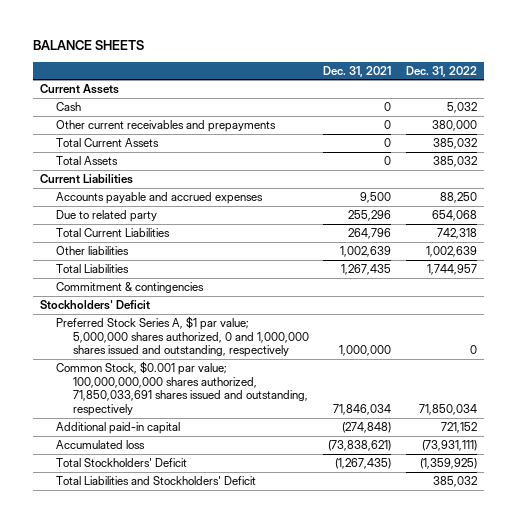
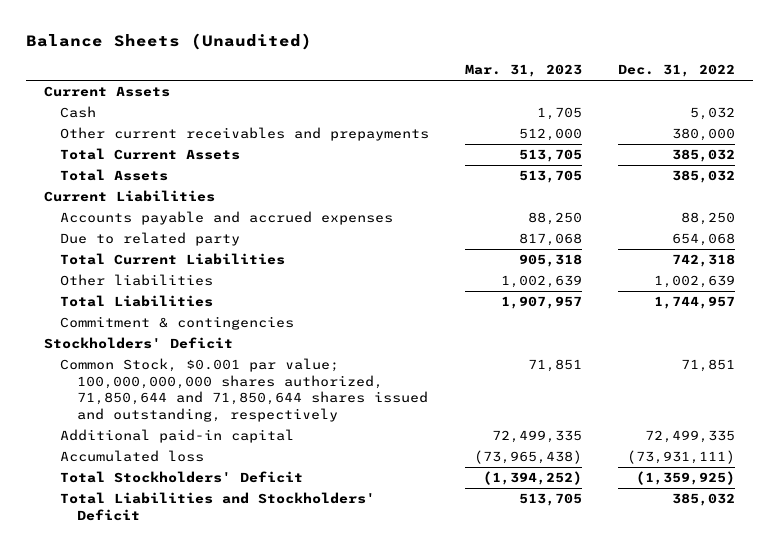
- BALANCE SHEETS
+ Balance Sheets (Unaudited)
- | Dec. 31, 2021 | Dec. 31, 2022
+ | Mar. 31, 2023 | Dec. 31, 2022
- Preferred Stock Series A, $1 par value; 5,000,000 shares authorized, 0 and 1,000,000 shares issued and outstanding, respectively | 1,000,000 | 0
- Common Stock, $0.001 par value; 100,000,000,000 shares authorized, 71,850,033,691 shares issued and outstanding, respectively | 71,846,034 | 71,850,034
- Additional paid-in capital | (274,848) | 721,152
+ Common Stock, $0.001 par value; 100,000,000,000 shares authorized, 71,850,644 and 71,850,644 shares issued and outstanding, respectively | 71,851 | 71,851
+ Additional paid-in capital | 72,499,335 | 72,499,335

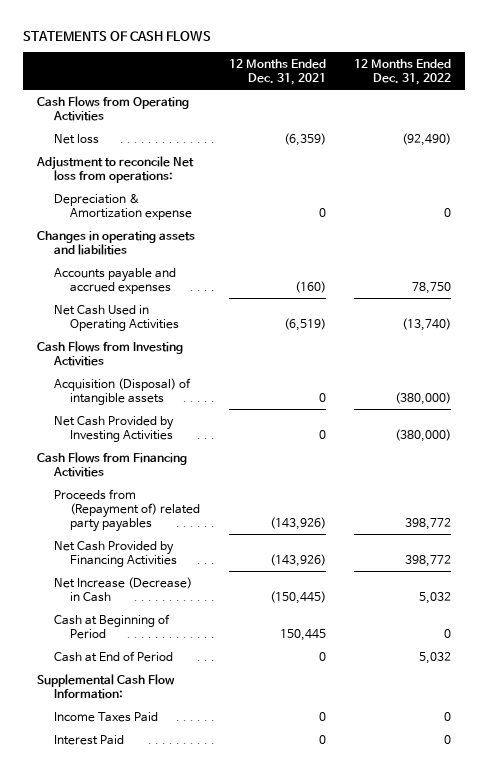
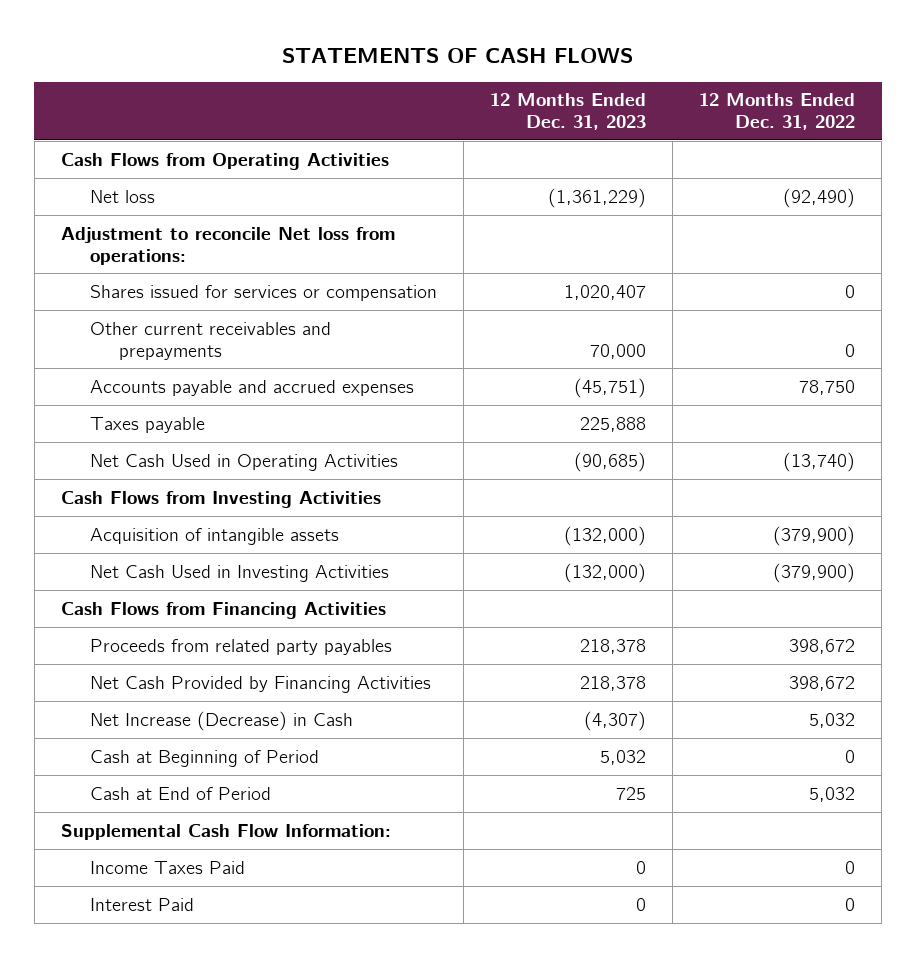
- | 12 Months Ended Dec. 31, 2021 | 12 Months Ended Dec. 31, 2022
+ | 12 Months Ended Dec. 31, 2023 | 12 Months Ended Dec. 31, 2022
- Depreciation & Amortization expense | 0 | 0
- Changes in operating assets and liabilities
+ Shares issued for services or compensation | 1,020,407 | 0
+ Other current receivables and prepayments | 70,000 | 0
+ Taxes payable | 225,888 |
- Acquisition (Disposal) of intangible assets | 0 | (380,000)
- Net Cash Provided by Investing Activities | 0 | (380,000)
+ Acquisition of intangible assets | (132,000) | (379,900)
+ Net Cash Used in Investing Activities | (132,000) | (379,900)
- Proceeds from (Repayment of) related party payables | (143,926) | 398,772
- Net Cash Provided by Financing Activities | (143,926) | 398,772
+ Proceeds from related party payables | 218,378 | 398,672
+ Net Cash Provided by Financing Activities | 218,378 | 398,672

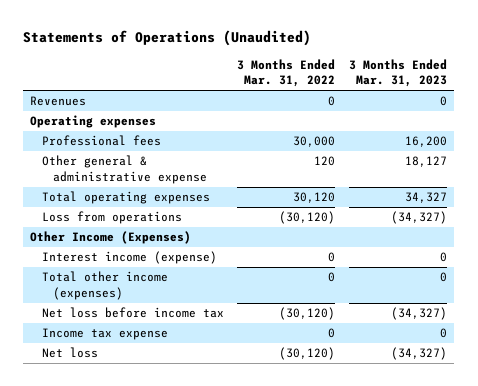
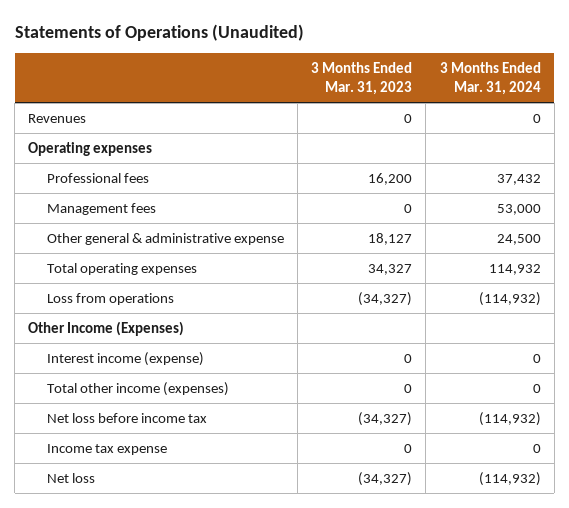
- | 3 Months Ended Mar. 31, 2022 | 3 Months Ended Mar. 31, 2023
+ | 3 Months Ended Mar. 31, 2023 | 3 Months Ended Mar. 31, 2024
+ Management fees | 0 | 53,000

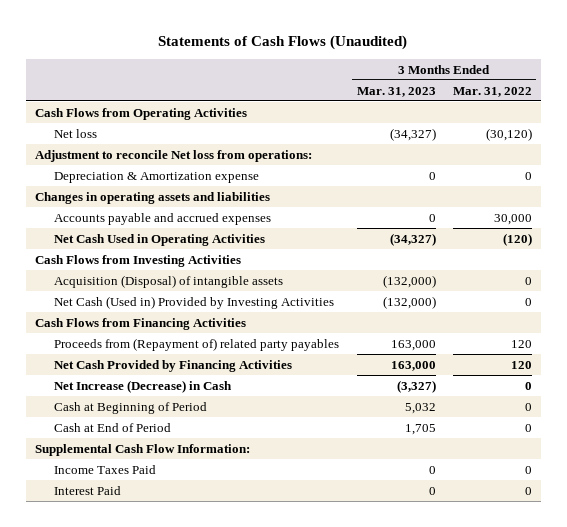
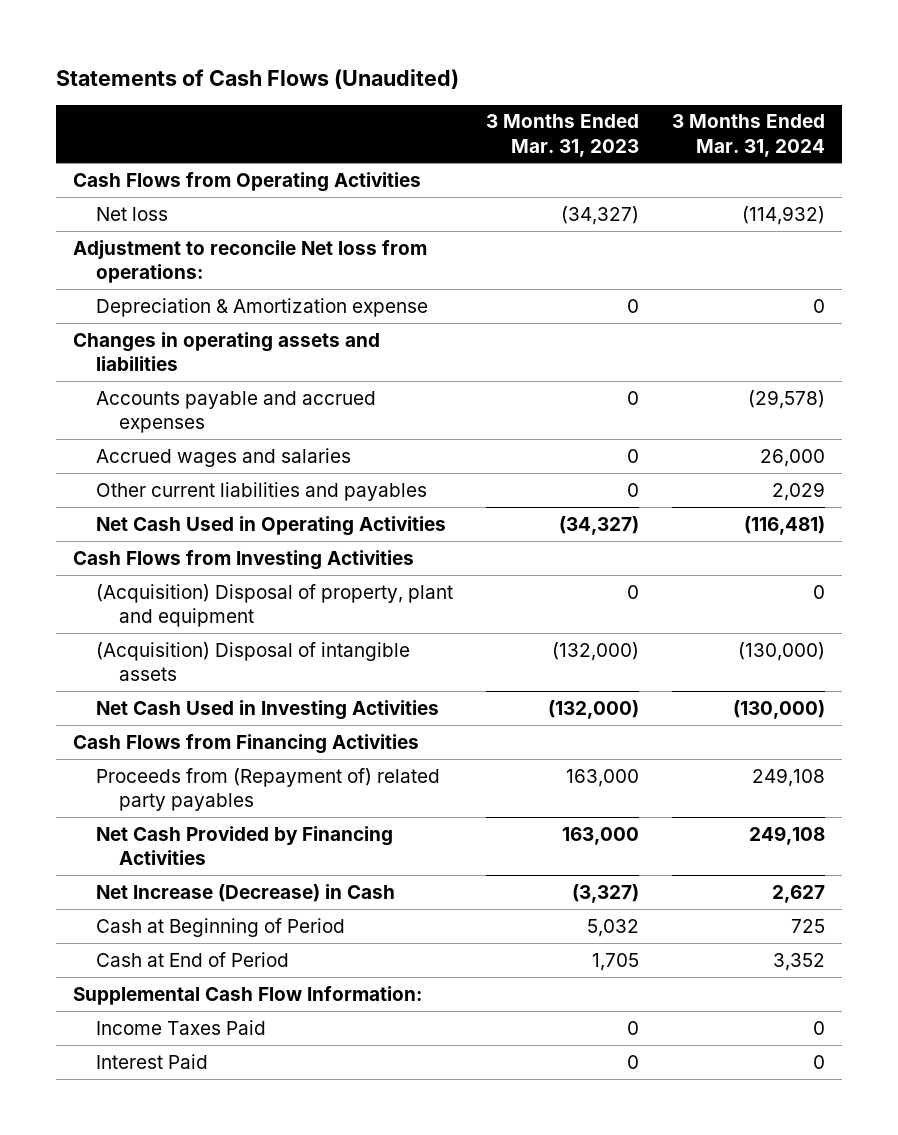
- | 3 Months Ended Mar. 31, 2023 | 3 Months Ended Mar. 31, 2022
+ | 3 Months Ended Mar. 31, 2023 | 3 Months Ended Mar. 31, 2024
+ Accrued wages and salaries | 0 | 26,000
+ Other current liabilities and payables | 0 | 2,029
- Acquisition (Disposal) of intangible assets | (132,000) | 0
- Net Cash (Used in) Provided by Investing Activities | (132,000) | 0
+ (Acquisition) Disposal of property, plant and equipment | 0 | 0
+ (Acquisition) Disposal of intangible assets | (132,000) | (130,000)
+ Net Cash Used in Investing Activities | (132,000) | (130,000)

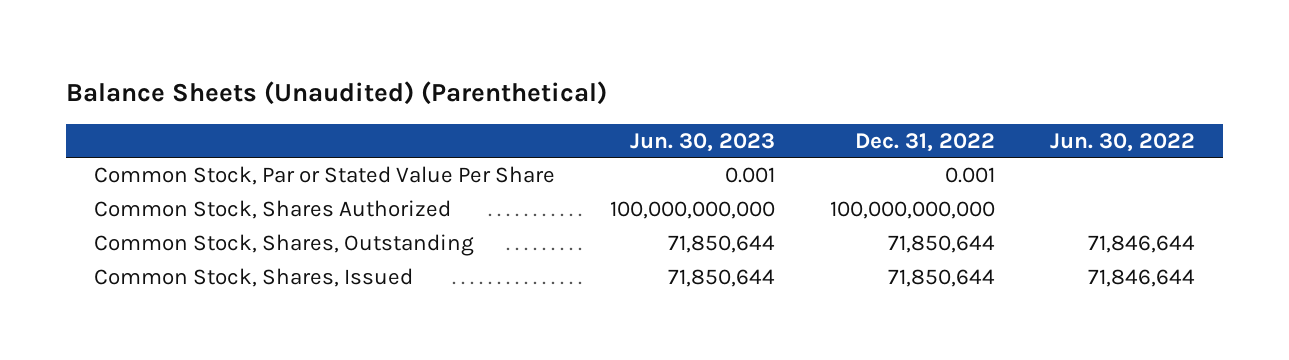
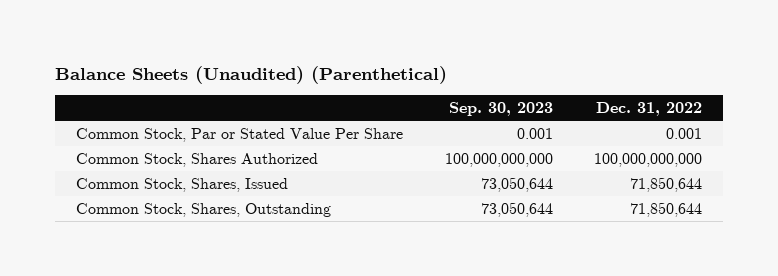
- | Jun. 30, 2023 | Dec. 31, 2022 | Jun. 30, 2022
+ | Sep. 30, 2023 | Dec. 31, 2022
moved down: Common Stock, Shares, Outstanding | 73,050,644 | 71,850,644

